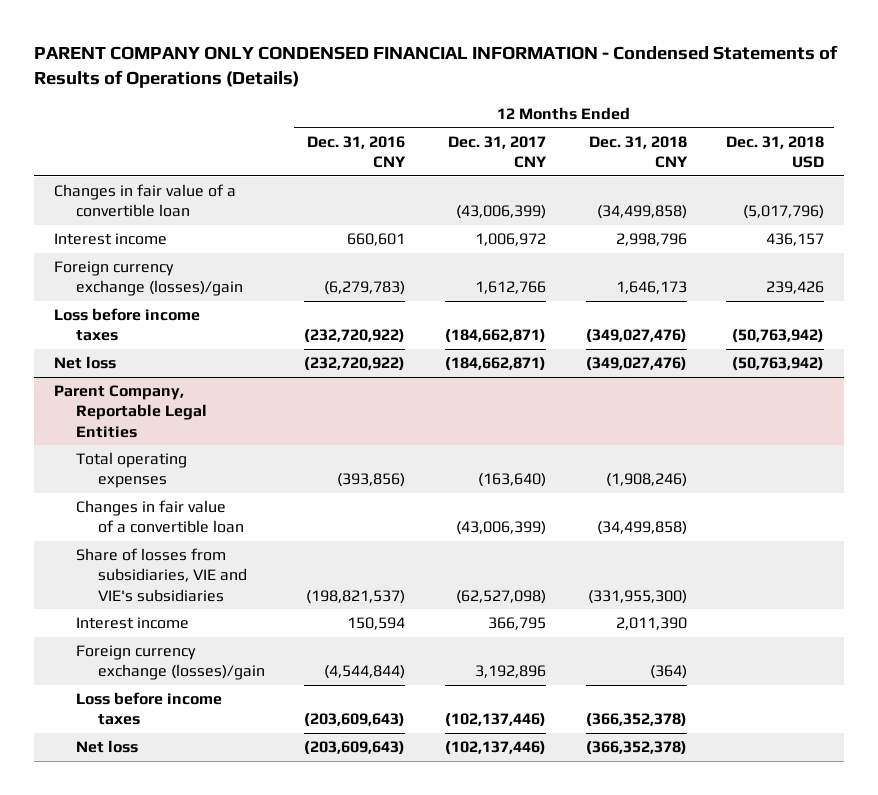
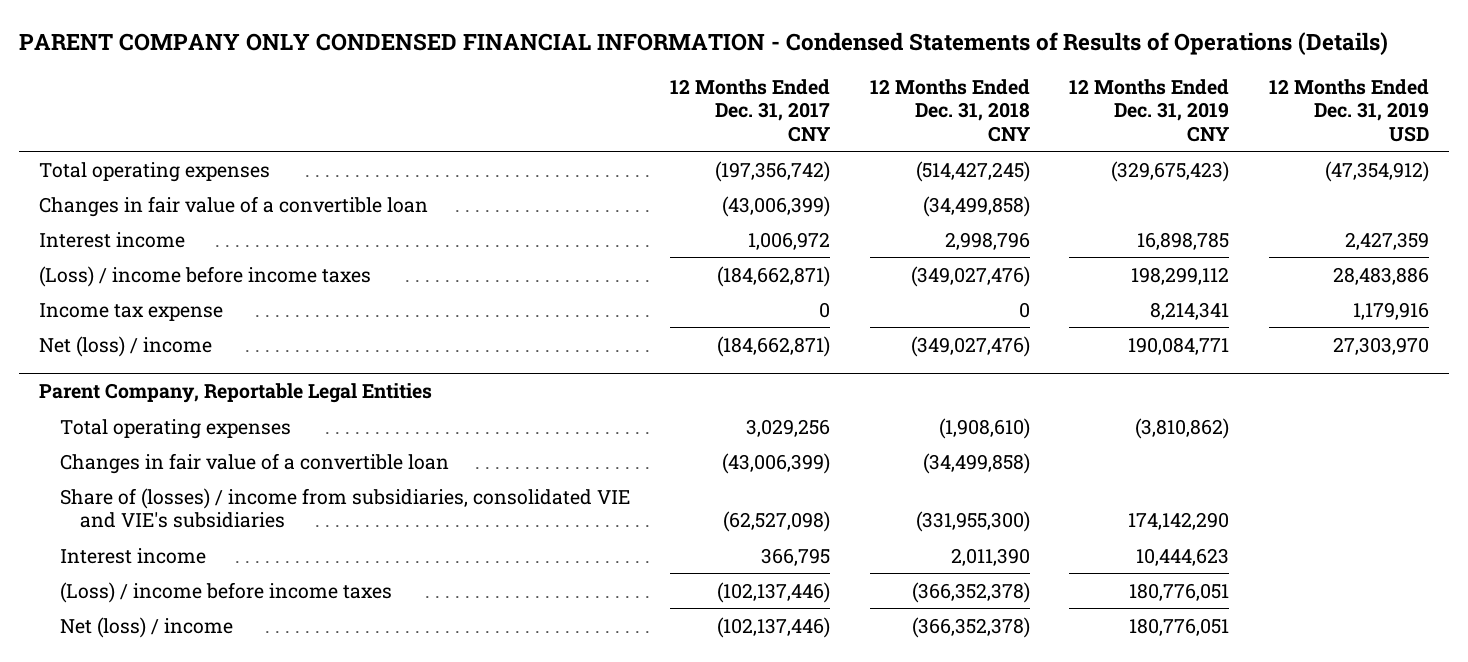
- | 12 Months Ended Dec. 31, 2016 CNY | 12 Months Ended Dec. 31, 2017 CNY | 12 Months Ended Dec. 31, 2018 CNY | 12 Months Ended Dec. 31, 2018 USD
+ | 12 Months Ended Dec. 31, 2017 CNY | 12 Months Ended Dec. 31, 2018 CNY | 12 Months Ended Dec. 31, 2019 CNY | 12 Months Ended Dec. 31, 2019 USD
+ Total operating expenses | (197,356,742) | (514,427,245) | (329,675,423) | (47,354,912)
- Foreign currency exchange (losses)/gain | (6,279,783) | 1,612,766 | 1,646,173 | 239,426
- Loss before income taxes | (232,720,922) | (184,662,871) | (349,027,476) | (50,763,942)
- Net loss | (232,720,922) | (184,662,871) | (349,027,476) | (50,763,942)
+ (Loss) / income before income taxes | (184,662,871) | (349,027,476) | 198,299,112 | 28,483,886
+ Income tax expense | 0 | 0 | 8,214,341 | 1,179,916
+ Net (loss) / income | (184,662,871) | (349,027,476) | 190,084,771 | 27,303,970
@ Parent Company, Reportable Legal Entities
- Total operating expenses | (393,856) | (163,640) | (1,908,246) |
+ Total operating expenses | 3,029,256 | (1,908,610) | (3,810,862) |
- Share of losses from subsidiaries, VIE and VIE's subsidiaries | (198,821,537) | (62,527,098) | (331,955,300) |
+ Share of (losses) / income from subsidiaries, consolidated VIE and VIE's subsidiaries | (62,527,098) | (331,955,300) | 174,142,290 |
- Foreign currency exchange (losses)/gain | (4,544,844) | 3,192,896 | (364) |
- Loss before income taxes | (203,609,643) | (102,137,446) | (366,352,378) |
- Net loss | (203,609,643) | (102,137,446) | (366,352,378) |
+ (Loss) / income before income taxes | (102,137,446) | (366,352,378) | 180,776,051 |
+ Net (loss) / income | (102,137,446) | (366,352,378) | 180,776,051 |

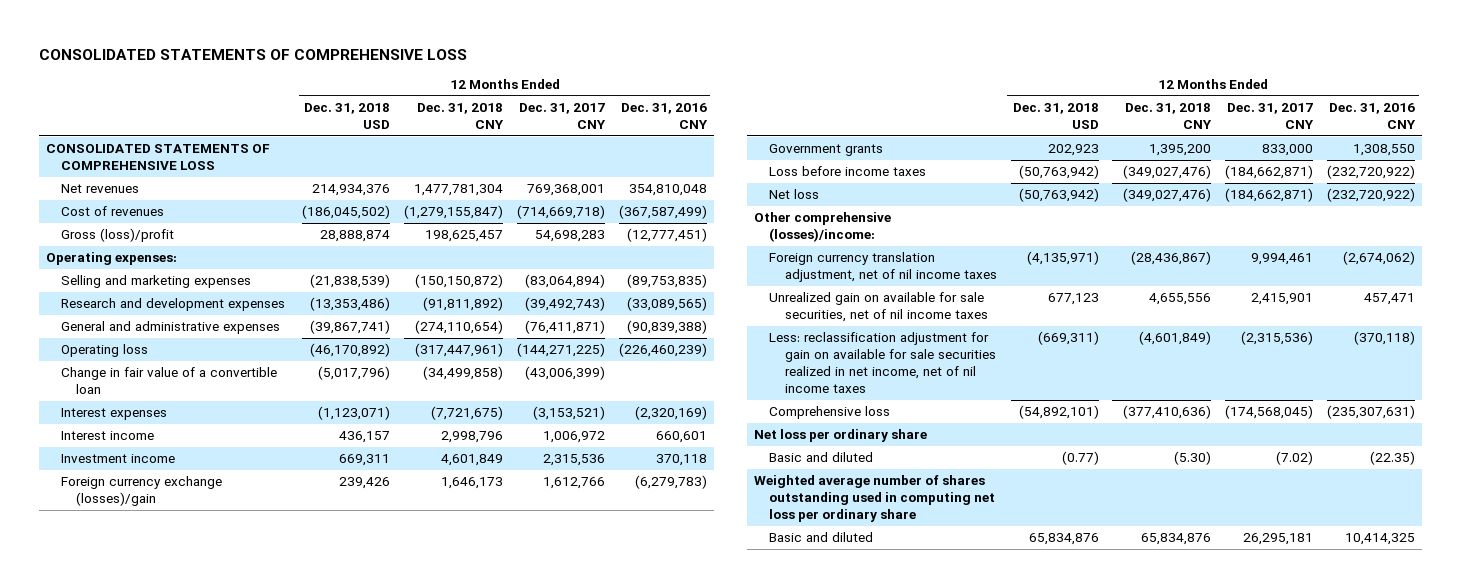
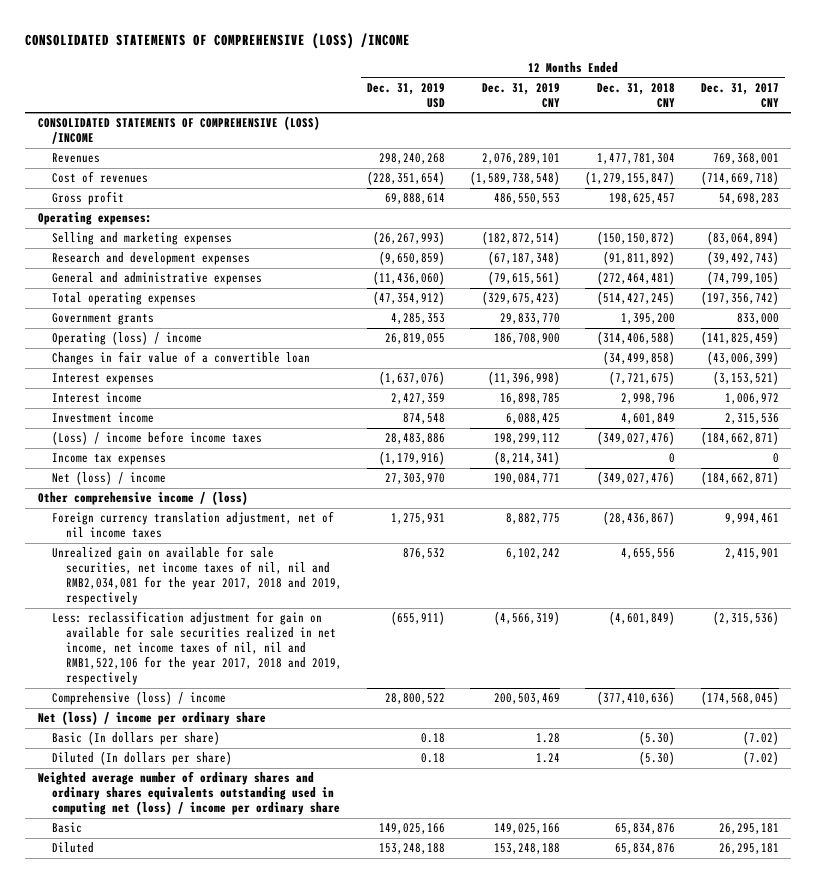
- CONSOLIDATED STATEMENTS OF COMPREHENSIVE LOSS
+ CONSOLIDATED STATEMENTS OF COMPREHENSIVE (LOSS) /INCOME
- | 12 Months Ended Dec. 31, 2018 USD | 12 Months Ended Dec. 31, 2018 CNY | 12 Months Ended Dec. 31, 2017 CNY | 12 Months Ended Dec. 31, 2016 CNY
+ | 12 Months Ended Dec. 31, 2019 USD | 12 Months Ended Dec. 31, 2019 CNY | 12 Months Ended Dec. 31, 2018 CNY | 12 Months Ended Dec. 31, 2017 CNY
- CONSOLIDATED STATEMENTS OF COMPREHENSIVE LOSS
- Net revenues | 214,934,376 | 1,477,781,304 | 769,368,001 | 354,810,048
+ CONSOLIDATED STATEMENTS OF COMPREHENSIVE (LOSS) /INCOME
+ Revenues | 298,240,268 | 2,076,289,101 | 1,477,781,304 | 769,368,001
- Gross (loss)/profit | 28,888,874 | 198,625,457 | 54,698,283 | (12,777,451)
+ Gross profit | 69,888,614 | 486,550,553 | 198,625,457 | 54,698,283
- General and administrative expenses | (39,867,741) | (274,110,654) | (76,411,871) | (90,839,388)
- Operating loss | (46,170,892) | (317,447,961) | (144,271,225) | (226,460,239)
- Change in fair value of a convertible loan | (5,017,796) | (34,499,858) | (43,006,399) |
+ General and administrative expenses | (11,436,060) | (79,615,561) | (272,464,481) | (74,799,105)
+ Total operating expenses | (47,354,912) | (329,675,423) | (514,427,245) | (197,356,742)
moved up: Government grants | 4,285,353 | 29,833,770 | 1,395,200 | 833,000
+ Operating (loss) / income | 26,819,055 | 186,708,900 | (314,406,588) | (141,825,459)
+ Changes in fair value of a convertible loan | | | (34,499,858) | (43,006,399)
- Foreign currency exchange (losses)/gain | 239,426 | 1,646,173 | 1,612,766 | (6,279,783)
- Loss before income taxes | (50,763,942) | (349,027,476) | (184,662,871) | (232,720,922)
- Net loss | (50,763,942) | (349,027,476) | (184,662,871) | (232,720,922)
- Other comprehensive (losses)/income:
+ (Loss) / income before income taxes | 28,483,886 | 198,299,112 | (349,027,476) | (184,662,871)
+ Income tax expenses | (1,179,916) | (8,214,341) | 0 | 0
+ Net (loss) / income | 27,303,970 | 190,084,771 | (349,027,476) | (184,662,871)
+ Other comprehensive income / (loss)
- Unrealized gain on available for sale securities, net of nil income taxes | 677,123 | 4,655,556 | 2,415,901 | 457,471
- Less: reclassification adjustment for gain on available for sale securities realized in net income, net of nil income taxes | (669,311) | (4,601,849) | (2,315,536) | (370,118)
- Comprehensive loss | (54,892,101) | (377,410,636) | (174,568,045) | (235,307,631)
- Net loss per ordinary share
- Basic and diluted | (0.77) | (5.30) | (7.02) | (22.35)
- Weighted average number of shares outstanding used in computing net loss per ordinary share
- Basic and diluted | 65,834,876 | 65,834,876 | 26,295,181 | 10,414,325
+ Unrealized gain on available for sale securities, net income taxes of nil, nil and RMB2,034,081 for the year 2017, 2018 and 2019, respectively | 876,532 | 6,102,242 | 4,655,556 | 2,415,901
+ Less: reclassification adjustment for gain on available for sale securities realized in net income, net income taxes of nil, nil and RMB1,522,106 for the year 2017, 2018 and 2019, respectively | (655,911) | (4,566,319) | (4,601,849) | (2,315,536)
+ Comprehensive (loss) / income | 28,800,522 | 200,503,469 | (377,410,636) | (174,568,045)
+ Net (loss) / income per ordinary share
+ Basic (In dollars per share) | 0.18 | 1.28 | (5.30) | (7.02)
+ Diluted (In dollars per share) | 0.18 | 1.24 | (5.30) | (7.02)
+ Weighted average number of ordinary shares and ordinary shares equivalents outstanding used in computing net (loss) / income per ordinary share
+ Basic | 149,025,166 | 149,025,166 | 65,834,876 | 26,295,181
+ Diluted | 153,248,188 | 153,248,188 | 65,834,876 | 26,295,181

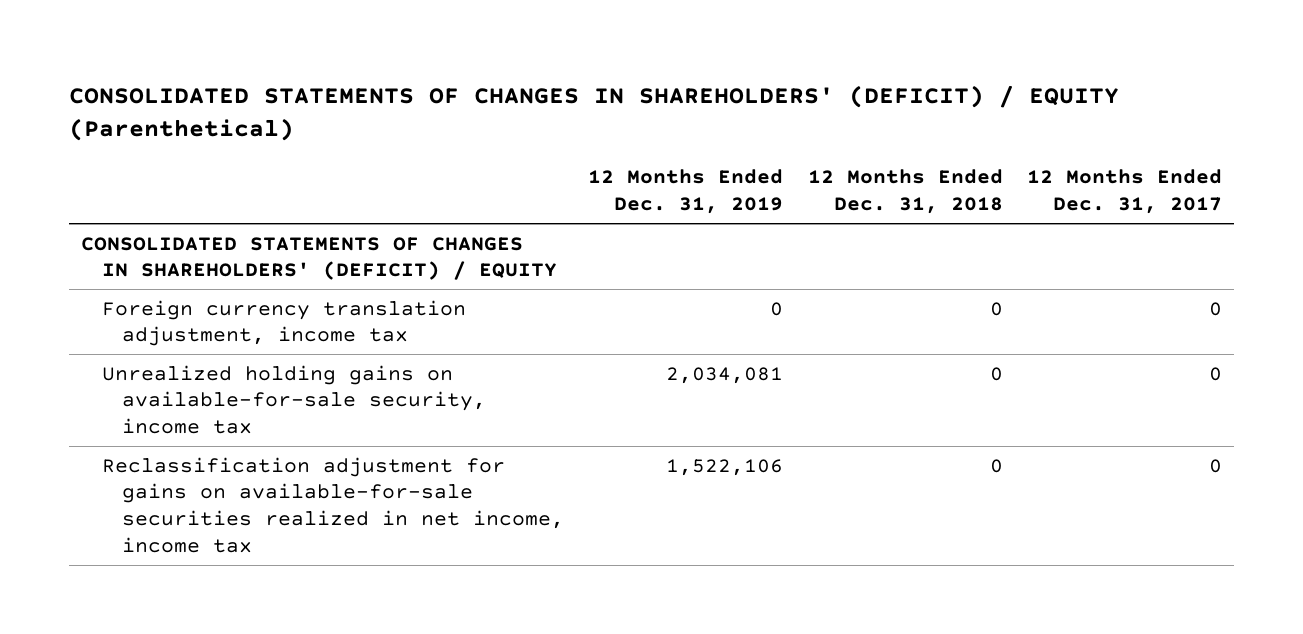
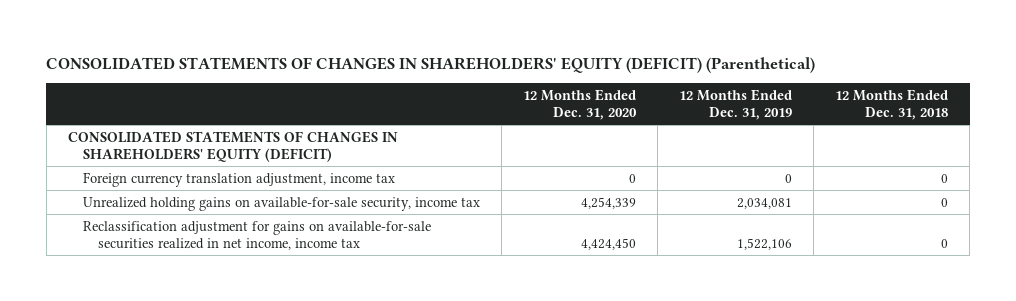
- CONSOLIDATED STATEMENTS OF CHANGES IN SHAREHOLDERS' (DEFICIT) / EQUITY (Parenthetical)
+ CONSOLIDATED STATEMENTS OF CHANGES IN SHAREHOLDERS' EQUITY (DEFICIT) (Parenthetical)
- | 12 Months Ended Dec. 31, 2019 | 12 Months Ended Dec. 31, 2018 | 12 Months Ended Dec. 31, 2017
+ | 12 Months Ended Dec. 31, 2020 | 12 Months Ended Dec. 31, 2019 | 12 Months Ended Dec. 31, 2018
- CONSOLIDATED STATEMENTS OF CHANGES IN SHAREHOLDERS' (DEFICIT) / EQUITY
+ CONSOLIDATED STATEMENTS OF CHANGES IN SHAREHOLDERS' EQUITY (DEFICIT)

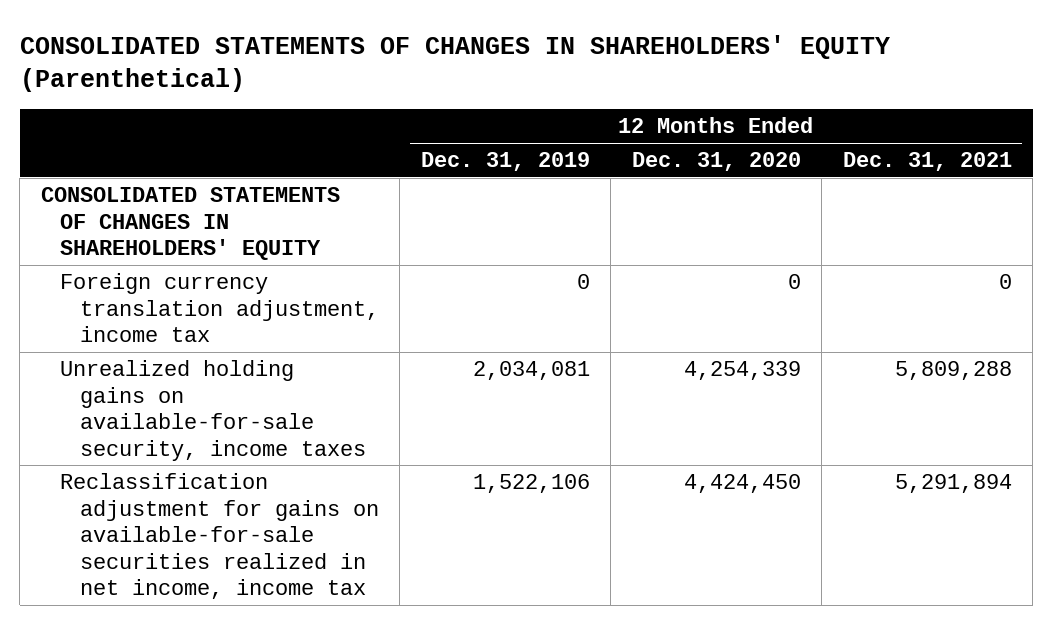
- CONSOLIDATED STATEMENTS OF CHANGES IN SHAREHOLDERS' EQUITY (DEFICIT) (Parenthetical)
+ CONSOLIDATED STATEMENTS OF CHANGES IN SHAREHOLDERS' EQUITY (Parenthetical)
- | 12 Months Ended Dec. 31, 2020 | 12 Months Ended Dec. 31, 2019 | 12 Months Ended Dec. 31, 2018
+ | 12 Months Ended Dec. 31, 2019 | 12 Months Ended Dec. 31, 2020 | 12 Months Ended Dec. 31, 2021
- CONSOLIDATED STATEMENTS OF CHANGES IN SHAREHOLDERS' EQUITY (DEFICIT)
+ CONSOLIDATED STATEMENTS OF CHANGES IN SHAREHOLDERS' EQUITY
- Unrealized holding gains on available-for-sale security, income tax | 4,254,339 | 2,034,081 | 0
+ Unrealized holding gains on available-for-sale security, income taxes | 2,034,081 | 4,254,339 | 5,809,288

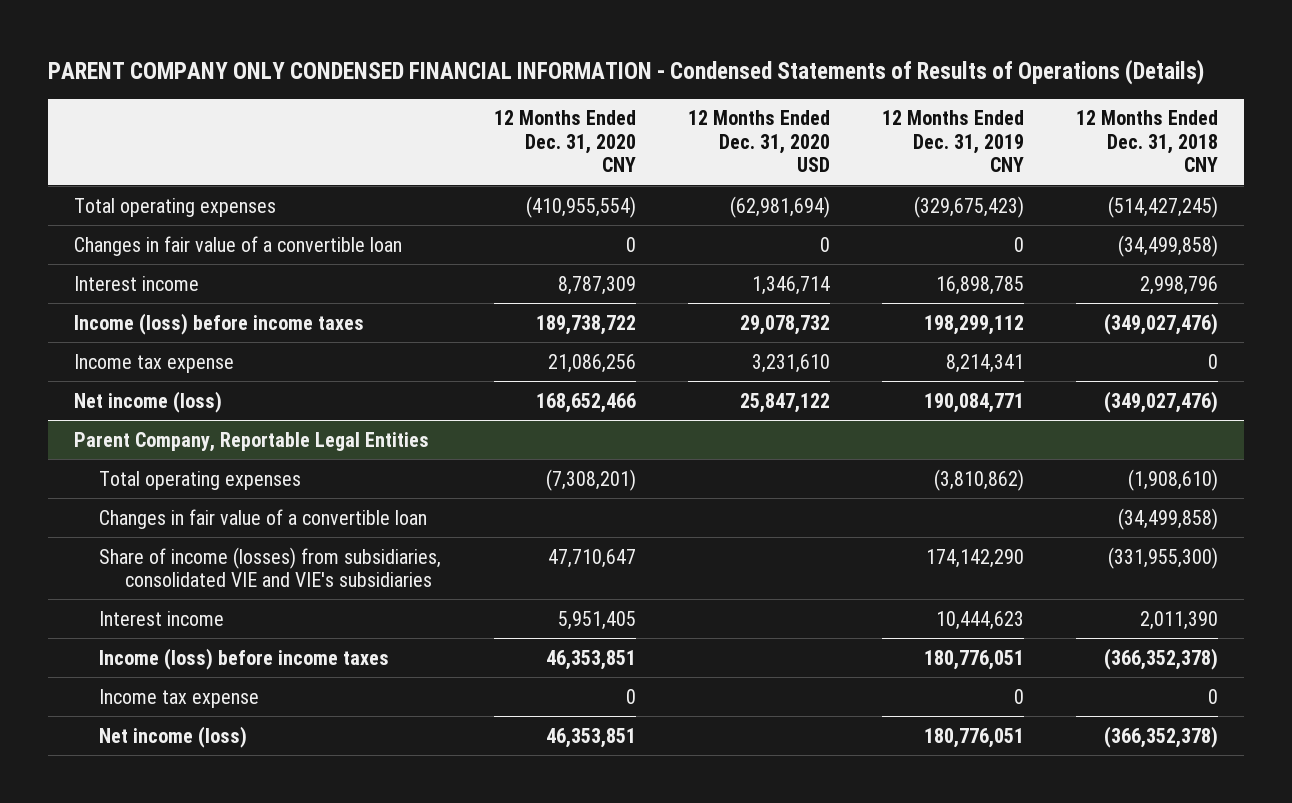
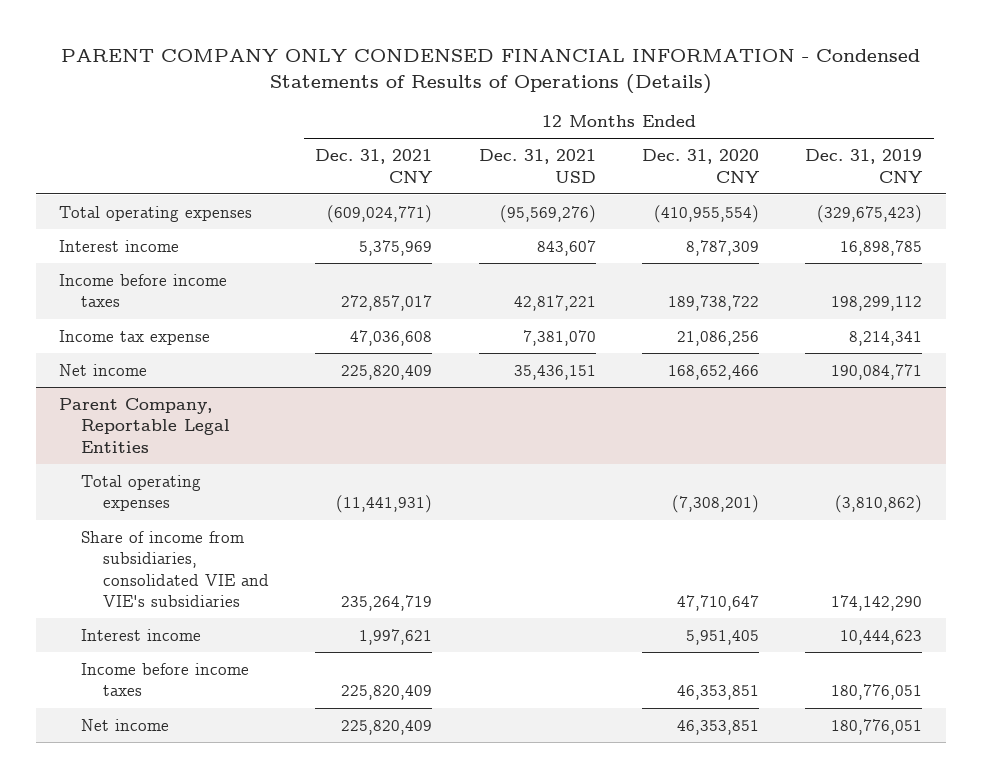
- | 12 Months Ended Dec. 31, 2020 CNY | 12 Months Ended Dec. 31, 2020 USD | 12 Months Ended Dec. 31, 2019 CNY | 12 Months Ended Dec. 31, 2018 CNY
+ | 12 Months Ended Dec. 31, 2021 CNY | 12 Months Ended Dec. 31, 2021 USD | 12 Months Ended Dec. 31, 2020 CNY | 12 Months Ended Dec. 31, 2019 CNY
- Changes in fair value of a convertible loan | 0 | 0 | 0 | (34,499,858)
- Income (loss) before income taxes | 189,738,722 | 29,078,732 | 198,299,112 | (349,027,476)
+ Income before income taxes | 272,857,017 | 42,817,221 | 189,738,722 | 198,299,112
- Net income (loss) | 168,652,466 | 25,847,122 | 190,084,771 | (349,027,476)
+ Net income | 225,820,409 | 35,436,151 | 168,652,466 | 190,084,771
@ Parent Company, Reportable Legal Entities
- Changes in fair value of a convertible loan | | | | (34,499,858)
- Share of income (losses) from subsidiaries, consolidated VIE and VIE's subsidiaries | 47,710,647 | | 174,142,290 | (331,955,300)
+ Share of income from subsidiaries, consolidated VIE and VIE's subsidiaries | 235,264,719 | | 47,710,647 | 174,142,290
- Income (loss) before income taxes | 46,353,851 | | 180,776,051 | (366,352,378)
- Income tax expense | 0 | | 0 | 0
- Net income (loss) | 46,353,851 | | 180,776,051 | (366,352,378)
+ Income before income taxes | 225,820,409 | | 46,353,851 | 180,776,051
+ Net income | 225,820,409 | | 46,353,851 | 180,776,051

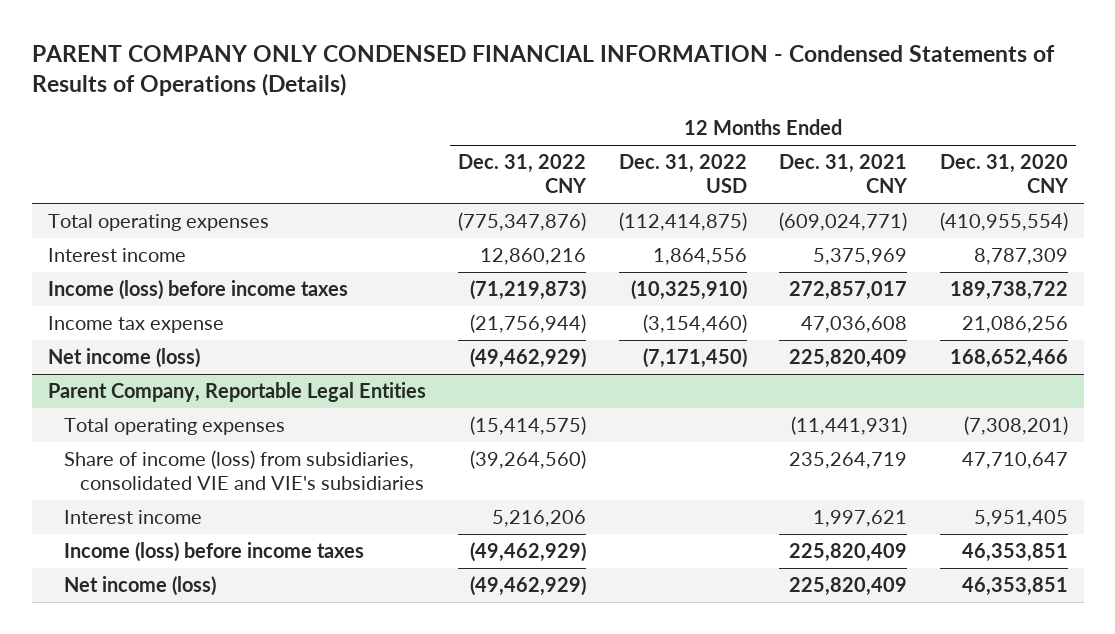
- | 12 Months Ended Dec. 31, 2021 CNY | 12 Months Ended Dec. 31, 2021 USD | 12 Months Ended Dec. 31, 2020 CNY | 12 Months Ended Dec. 31, 2019 CNY
+ | 12 Months Ended Dec. 31, 2022 CNY | 12 Months Ended Dec. 31, 2022 USD | 12 Months Ended Dec. 31, 2021 CNY | 12 Months Ended Dec. 31, 2020 CNY
- Income before income taxes | 272,857,017 | 42,817,221 | 189,738,722 | 198,299,112
+ Income (loss) before income taxes | (71,219,873) | (10,325,910) | 272,857,017 | 189,738,722
- Net income | 225,820,409 | 35,436,151 | 168,652,466 | 190,084,771
+ Net income (loss) | (49,462,929) | (7,171,450) | 225,820,409 | 168,652,466
@ Parent Company, Reportable Legal Entities
- Share of income from subsidiaries, consolidated VIE and VIE's subsidiaries | 235,264,719 | | 47,710,647 | 174,142,290
+ Share of income (loss) from subsidiaries, consolidated VIE and VIE's subsidiaries | (39,264,560) | | 235,264,719 | 47,710,647
- Income before income taxes | 225,820,409 | | 46,353,851 | 180,776,051
- Net income | 225,820,409 | | 46,353,851 | 180,776,051
+ Income (loss) before income taxes | (49,462,929) | | 225,820,409 | 46,353,851
+ Net income (loss) | (49,462,929) | | 225,820,409 | 46,353,851

